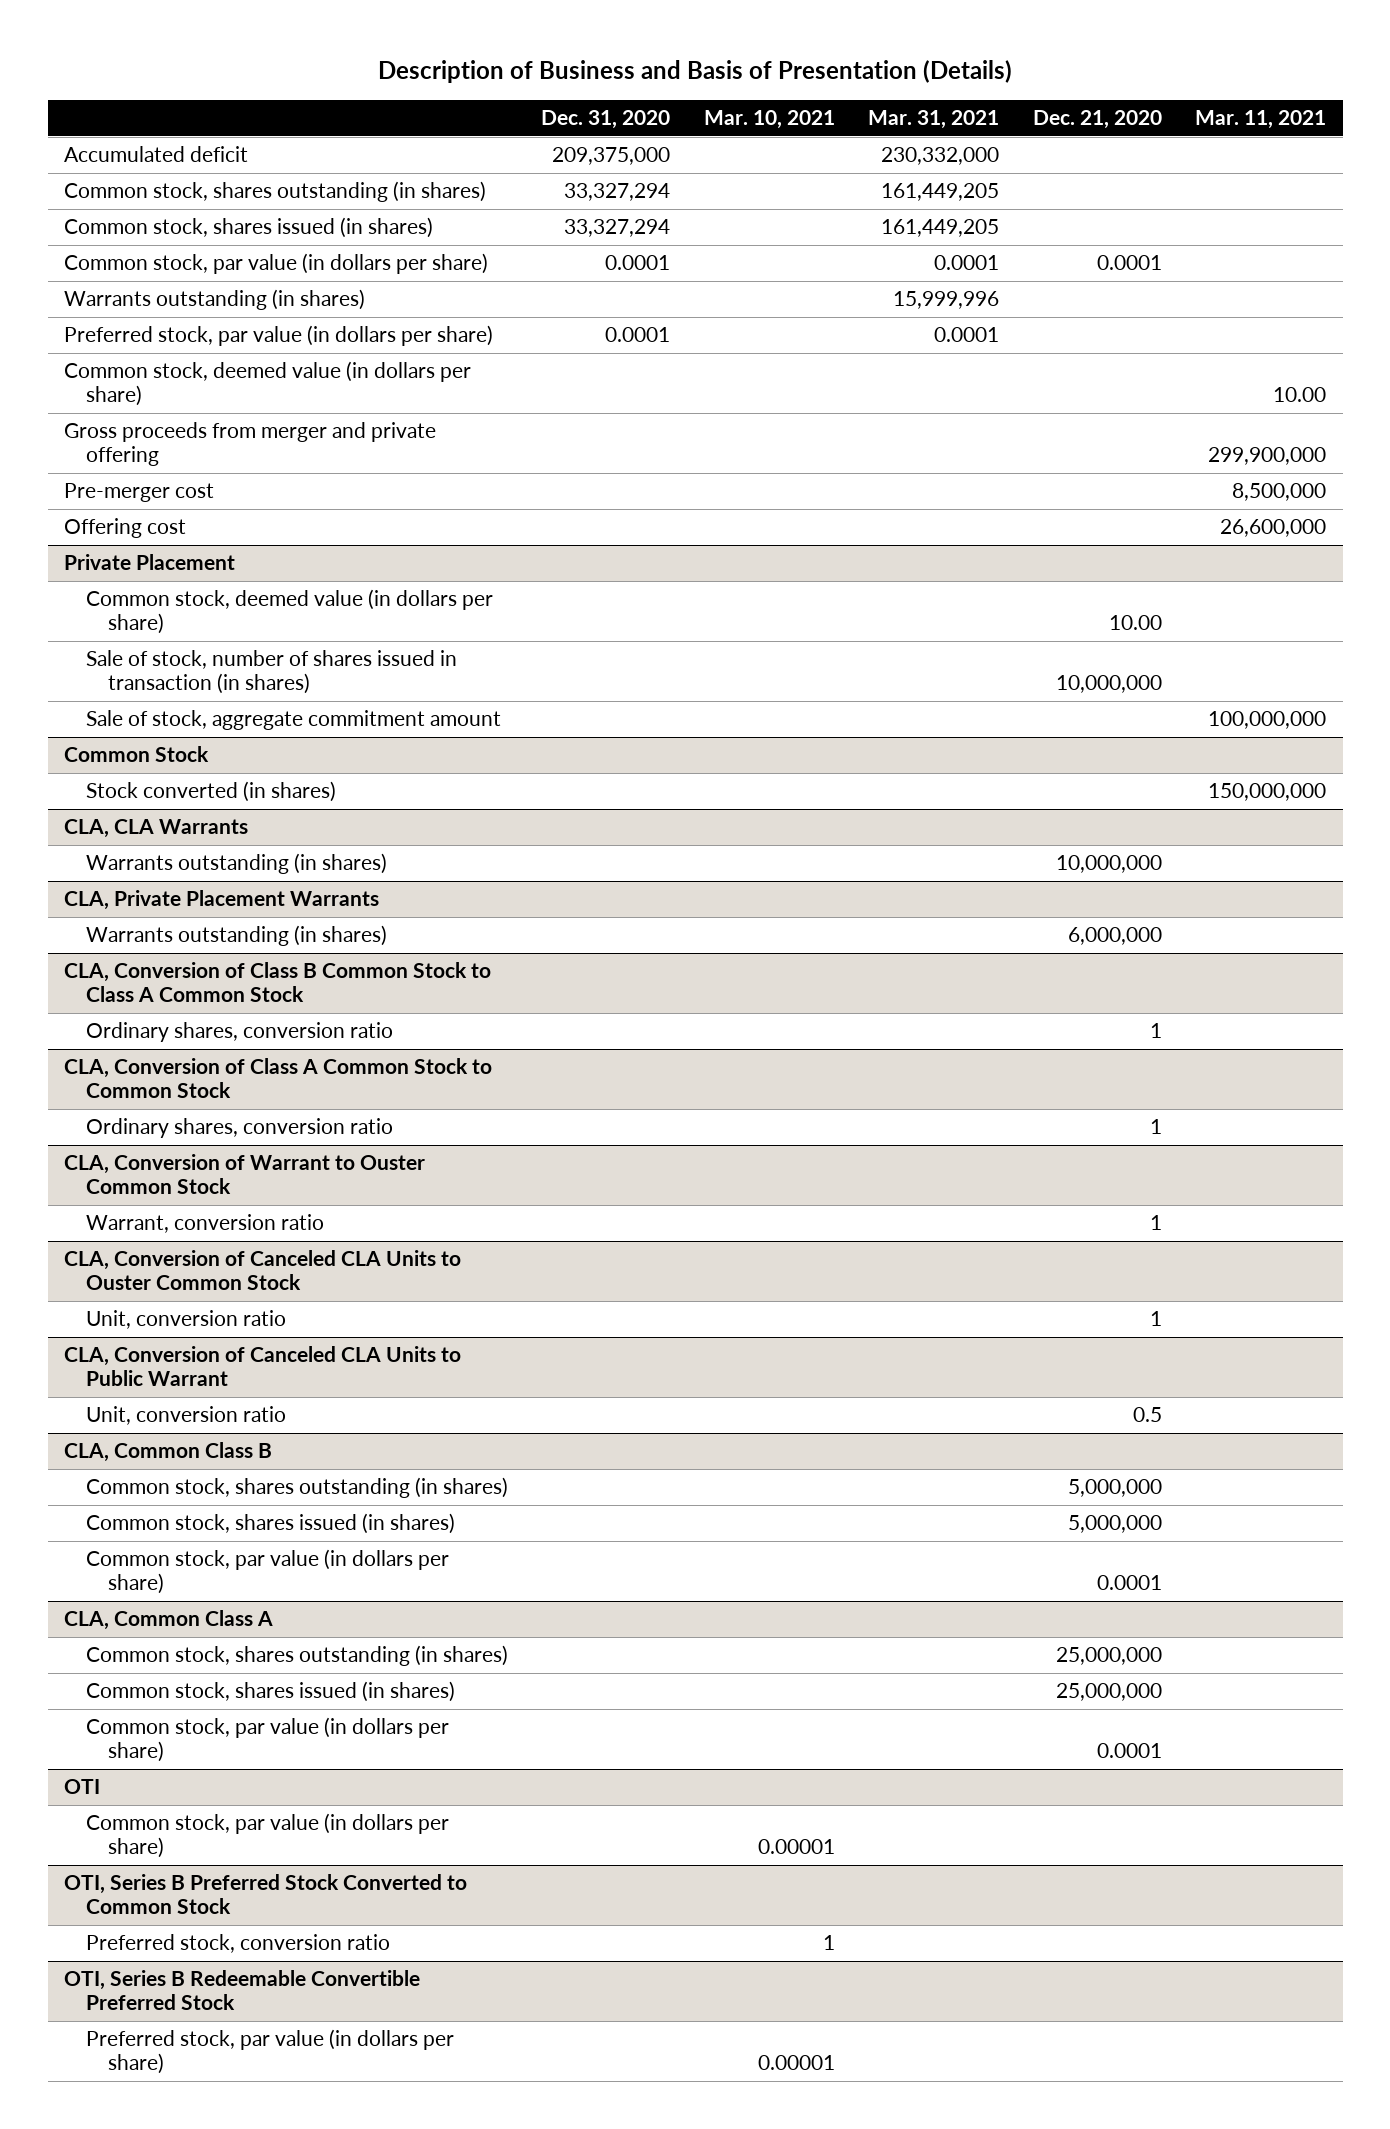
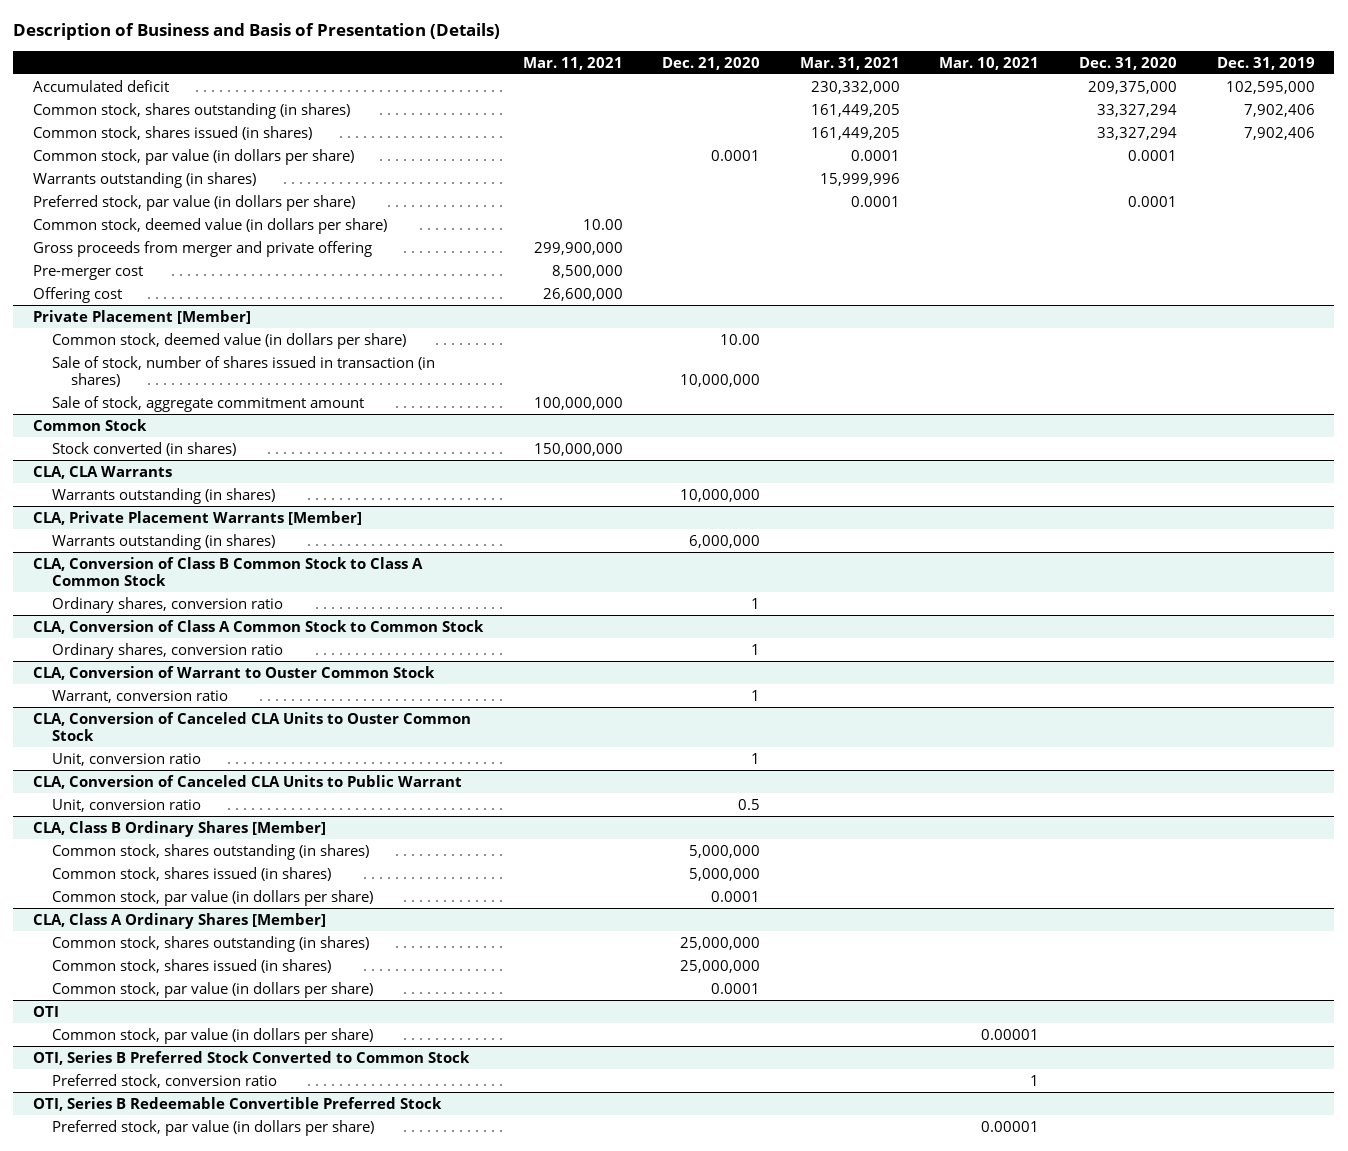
- | Dec. 31, 2020 | Mar. 10, 2021 | Mar. 31, 2021 | Dec. 21, 2020 | Mar. 11, 2021
+ | Mar. 11, 2021 | Dec. 21, 2020 | Mar. 31, 2021 | Mar. 10, 2021 | Dec. 31, 2020 | Dec. 31, 2019
- Private Placement
+ Private Placement [Member]
- CLA, Private Placement Warrants
+ CLA, Private Placement Warrants [Member]
- CLA, Common Class B
+ CLA, Class B Ordinary Shares [Member]
- CLA, Common Class A
+ CLA, Class A Ordinary Shares [Member]

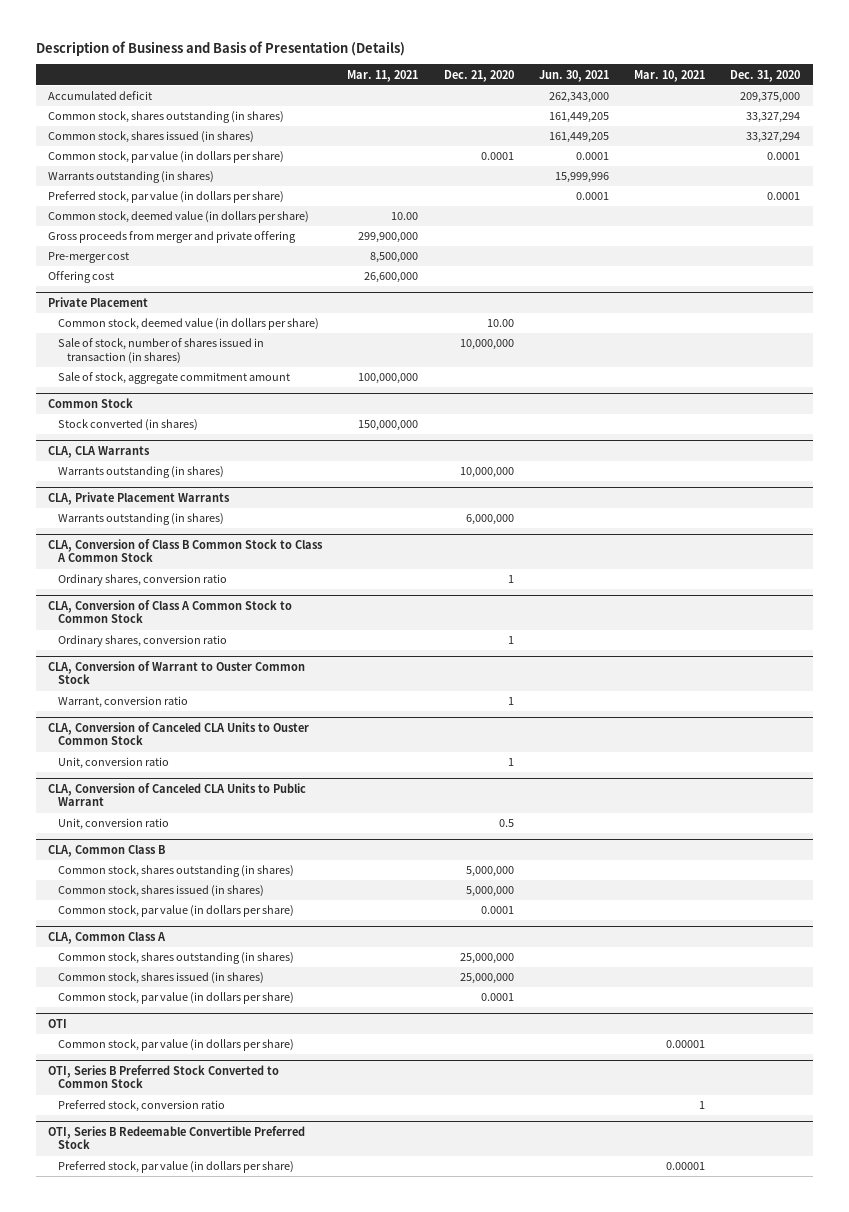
- | Mar. 11, 2021 | Dec. 21, 2020 | Mar. 31, 2021 | Mar. 10, 2021 | Dec. 31, 2020 | Dec. 31, 2019
+ | Mar. 11, 2021 | Dec. 21, 2020 | Jun. 30, 2021 | Mar. 10, 2021 | Dec. 31, 2020
- Private Placement [Member]
+ Private Placement
- CLA, Private Placement Warrants [Member]
+ CLA, Private Placement Warrants
- CLA, Class B Ordinary Shares [Member]
+ CLA, Common Class B
- CLA, Class A Ordinary Shares [Member]
+ CLA, Common Class A

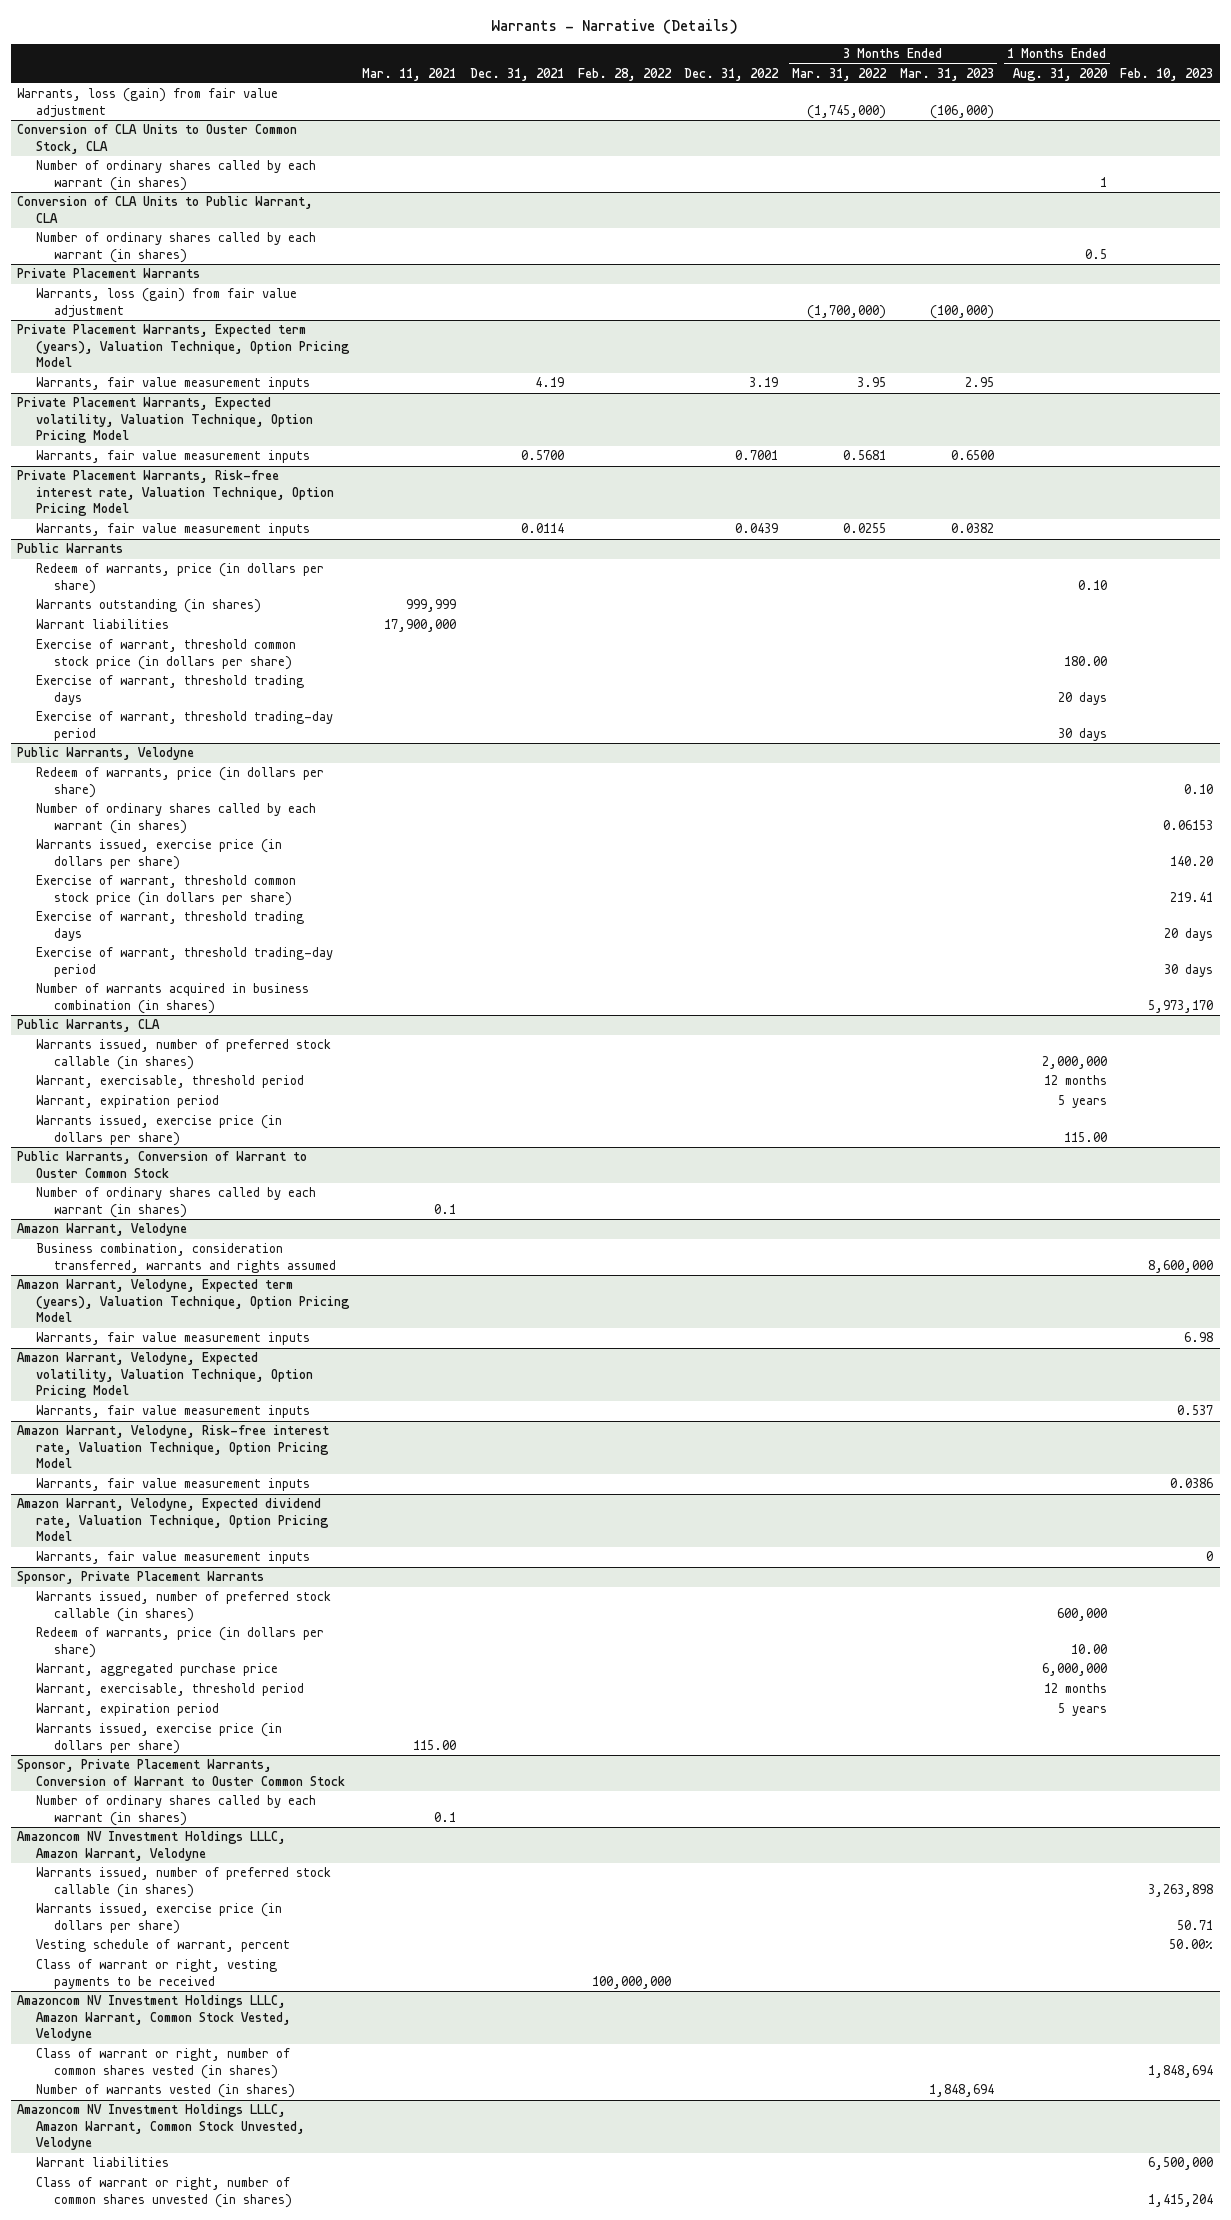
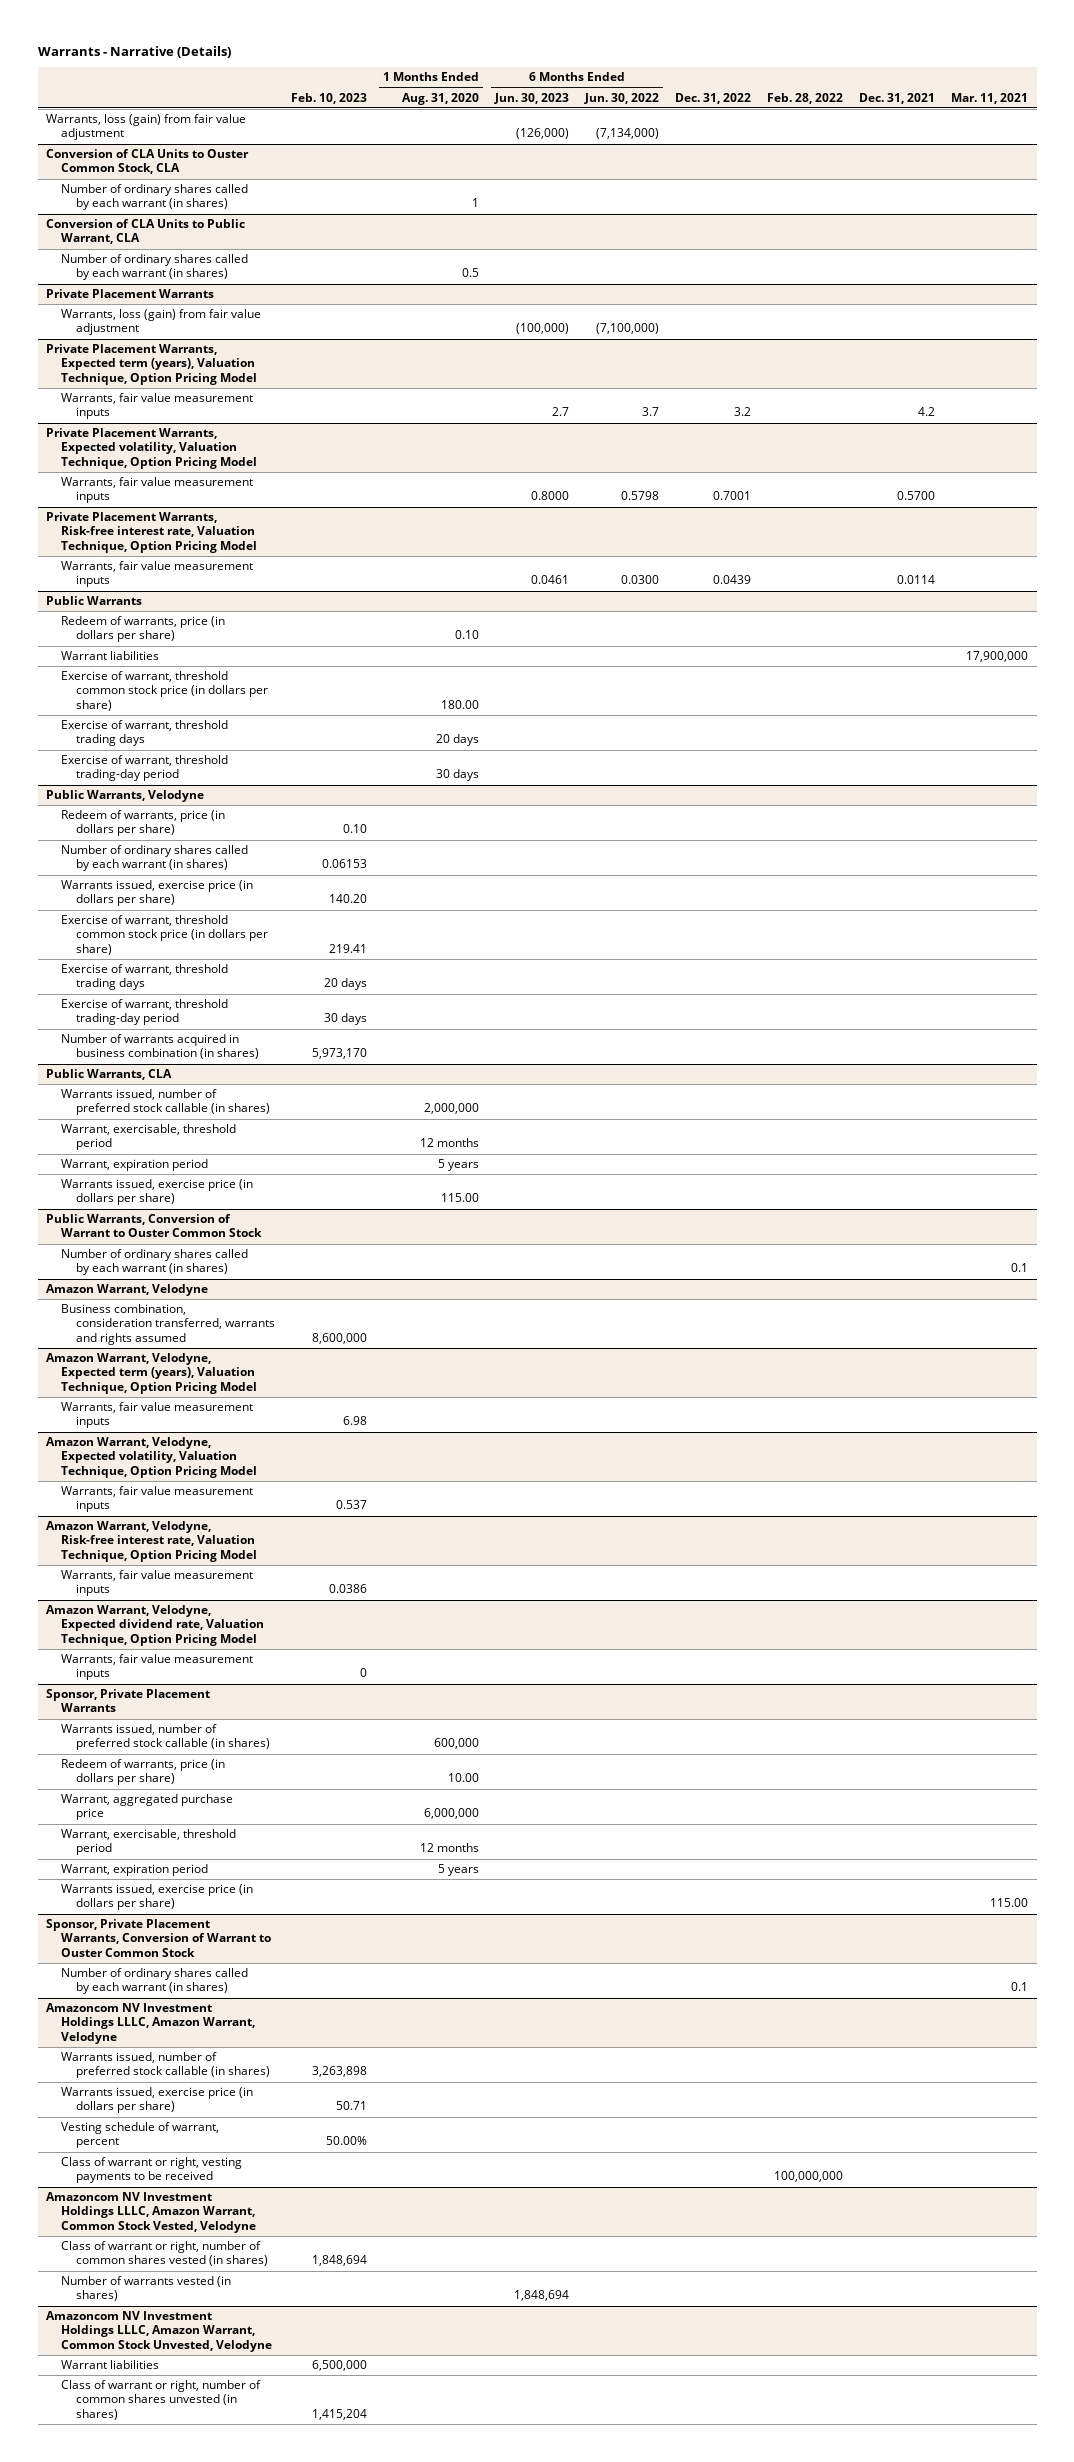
- | Mar. 11, 2021 | Dec. 31, 2021 | Feb. 28, 2022 | Dec. 31, 2022 | 3 Months Ended Mar. 31, 2022 | 3 Months Ended Mar. 31, 2023 | 1 Months Ended Aug. 31, 2020 | Feb. 10, 2023
+ | Feb. 10, 2023 | 1 Months Ended Aug. 31, 2020 | 6 Months Ended Jun. 30, 2023 | 6 Months Ended Jun. 30, 2022 | Dec. 31, 2022 | Feb. 28, 2022 | Dec. 31, 2021 | Mar. 11, 2021
@ Private Placement Warrants, Expected term (years), Valuation Technique, Option Pricing Model
- Warrants, fair value measurement inputs | | 4.19 | | 3.19 | 3.95 | 2.95 | |
+ Warrants, fair value measurement inputs | | | 2.7 | 3.7 | 3.2 | | 4.2 |
@ Public Warrants
- Warrants outstanding (in shares) | 999,999 | | | | | | |

